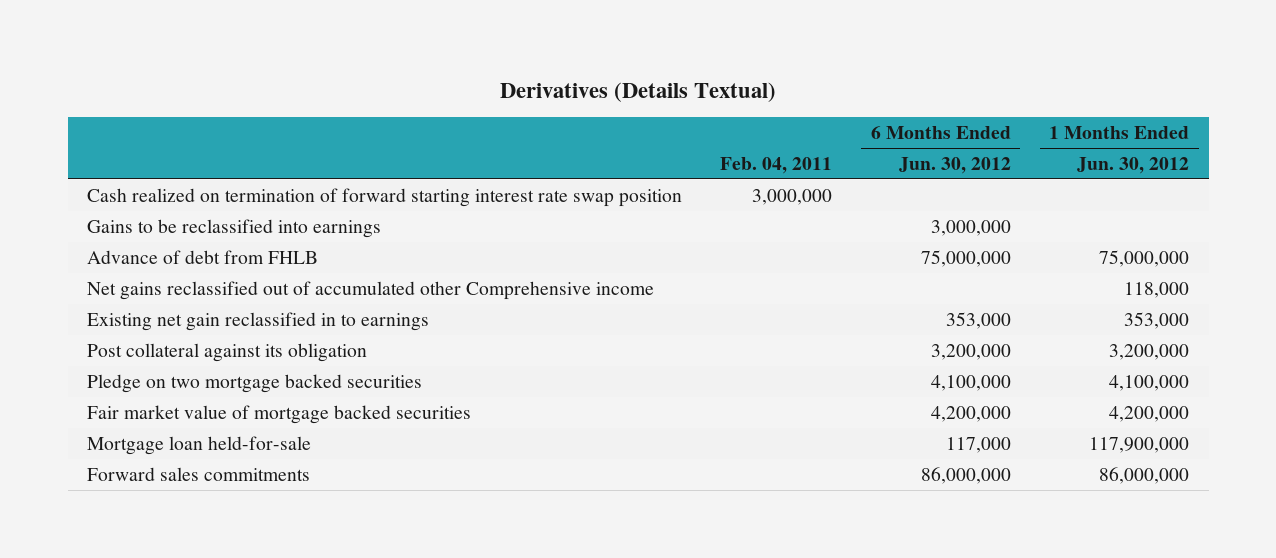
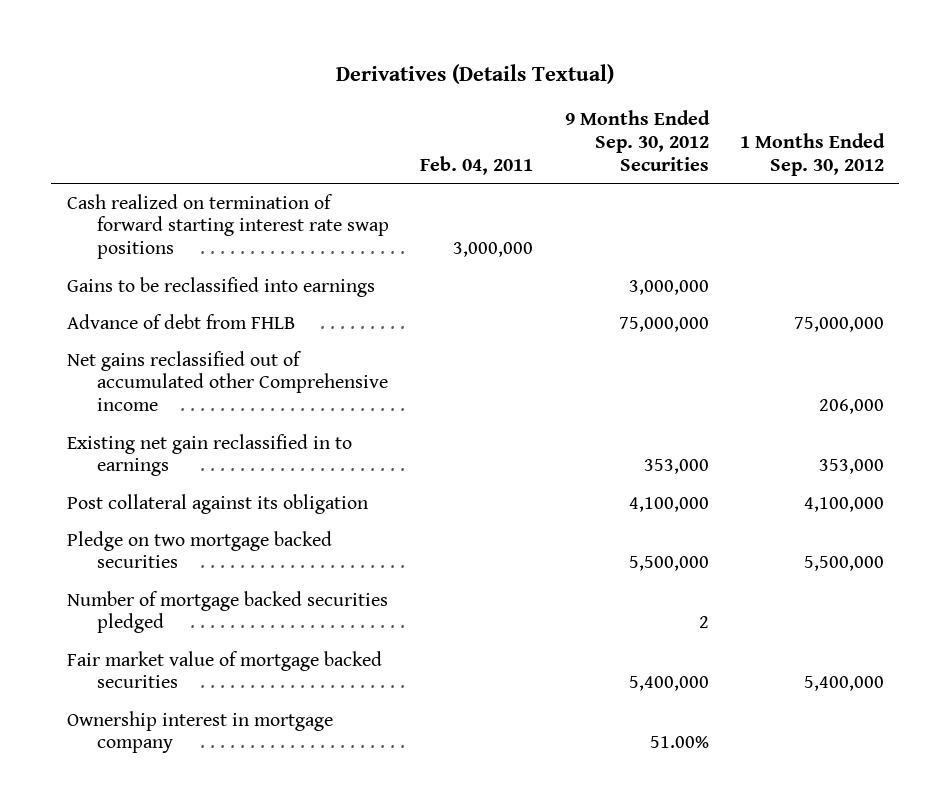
- | Feb. 04, 2011 | 6 Months Ended Jun. 30, 2012 | 1 Months Ended Jun. 30, 2012
+ | Feb. 04, 2011 | 9 Months Ended Sep. 30, 2012 Securities | 1 Months Ended Sep. 30, 2012
- Cash realized on termination of forward starting interest rate swap position | 3,000,000 | |
+ Cash realized on termination of forward starting interest rate swap positions | 3,000,000 | |
+ Number of mortgage backed securities pledged | | 2 |
- Mortgage loan held-for-sale | | 117,000 | 117,900,000
- Forward sales commitments | | 86,000,000 | 86,000,000
+ Ownership interest in mortgage company | | 51.00% |

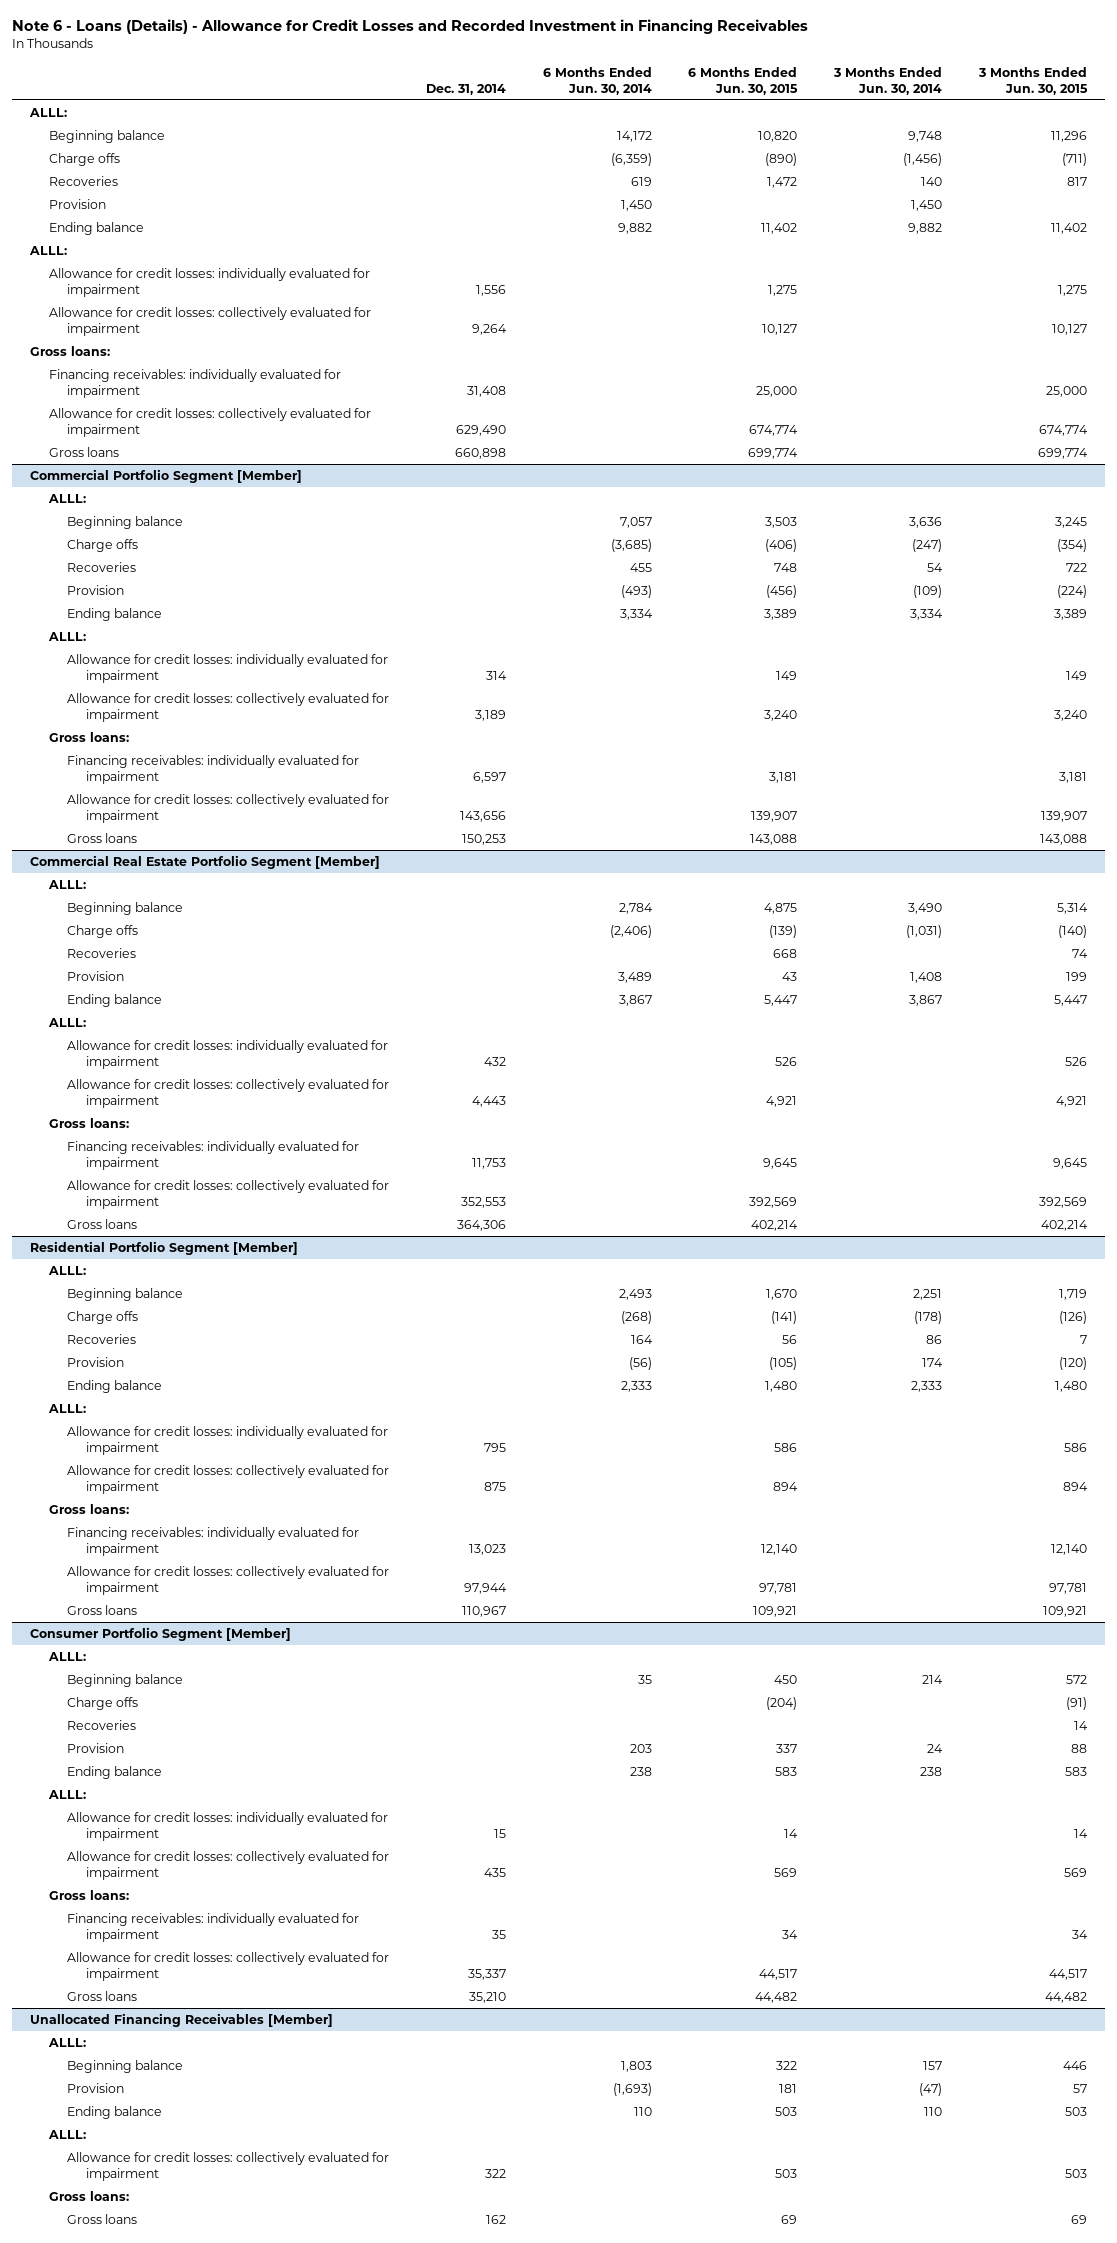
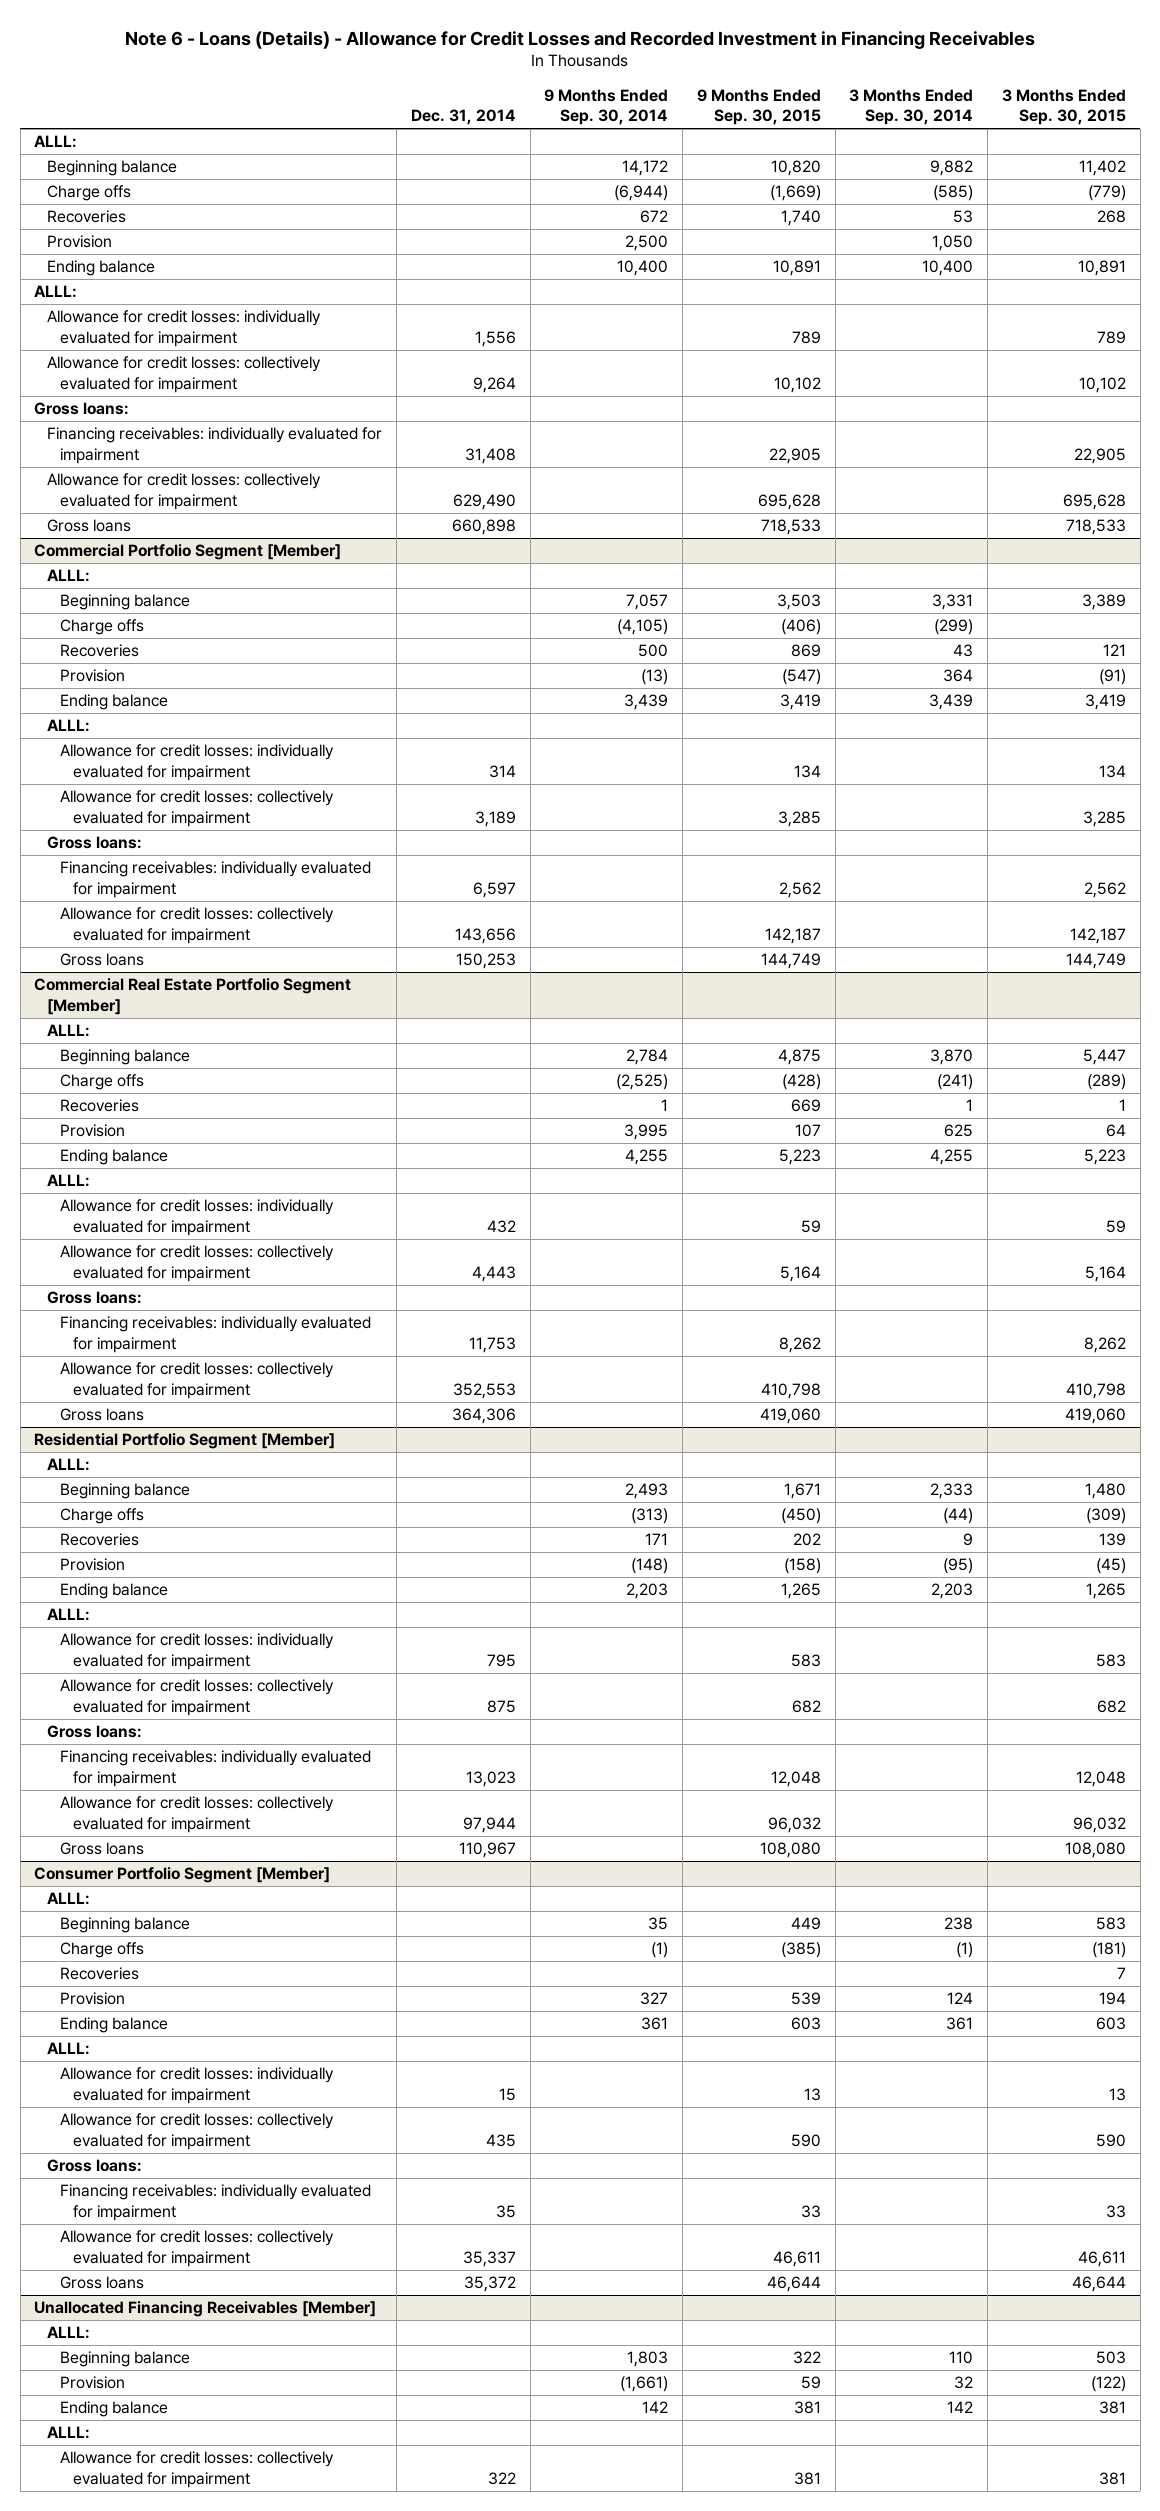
- | Dec. 31, 2014 | 6 Months Ended Jun. 30, 2014 | 6 Months Ended Jun. 30, 2015 | 3 Months Ended Jun. 30, 2014 | 3 Months Ended Jun. 30, 2015
+ | Dec. 31, 2014 | 9 Months Ended Sep. 30, 2014 | 9 Months Ended Sep. 30, 2015 | 3 Months Ended Sep. 30, 2014 | 3 Months Ended Sep. 30, 2015
@ Consumer Portfolio Segment [Member]
- Gross loans | 35,210 | | 44,482 | | 44,482
+ Gross loans | 35,372 | | 46,644 | | 46,644
@ Unallocated Financing Receivables [Member]
- Gross loans:
- Gross loans | 162 | | 69 | | 69

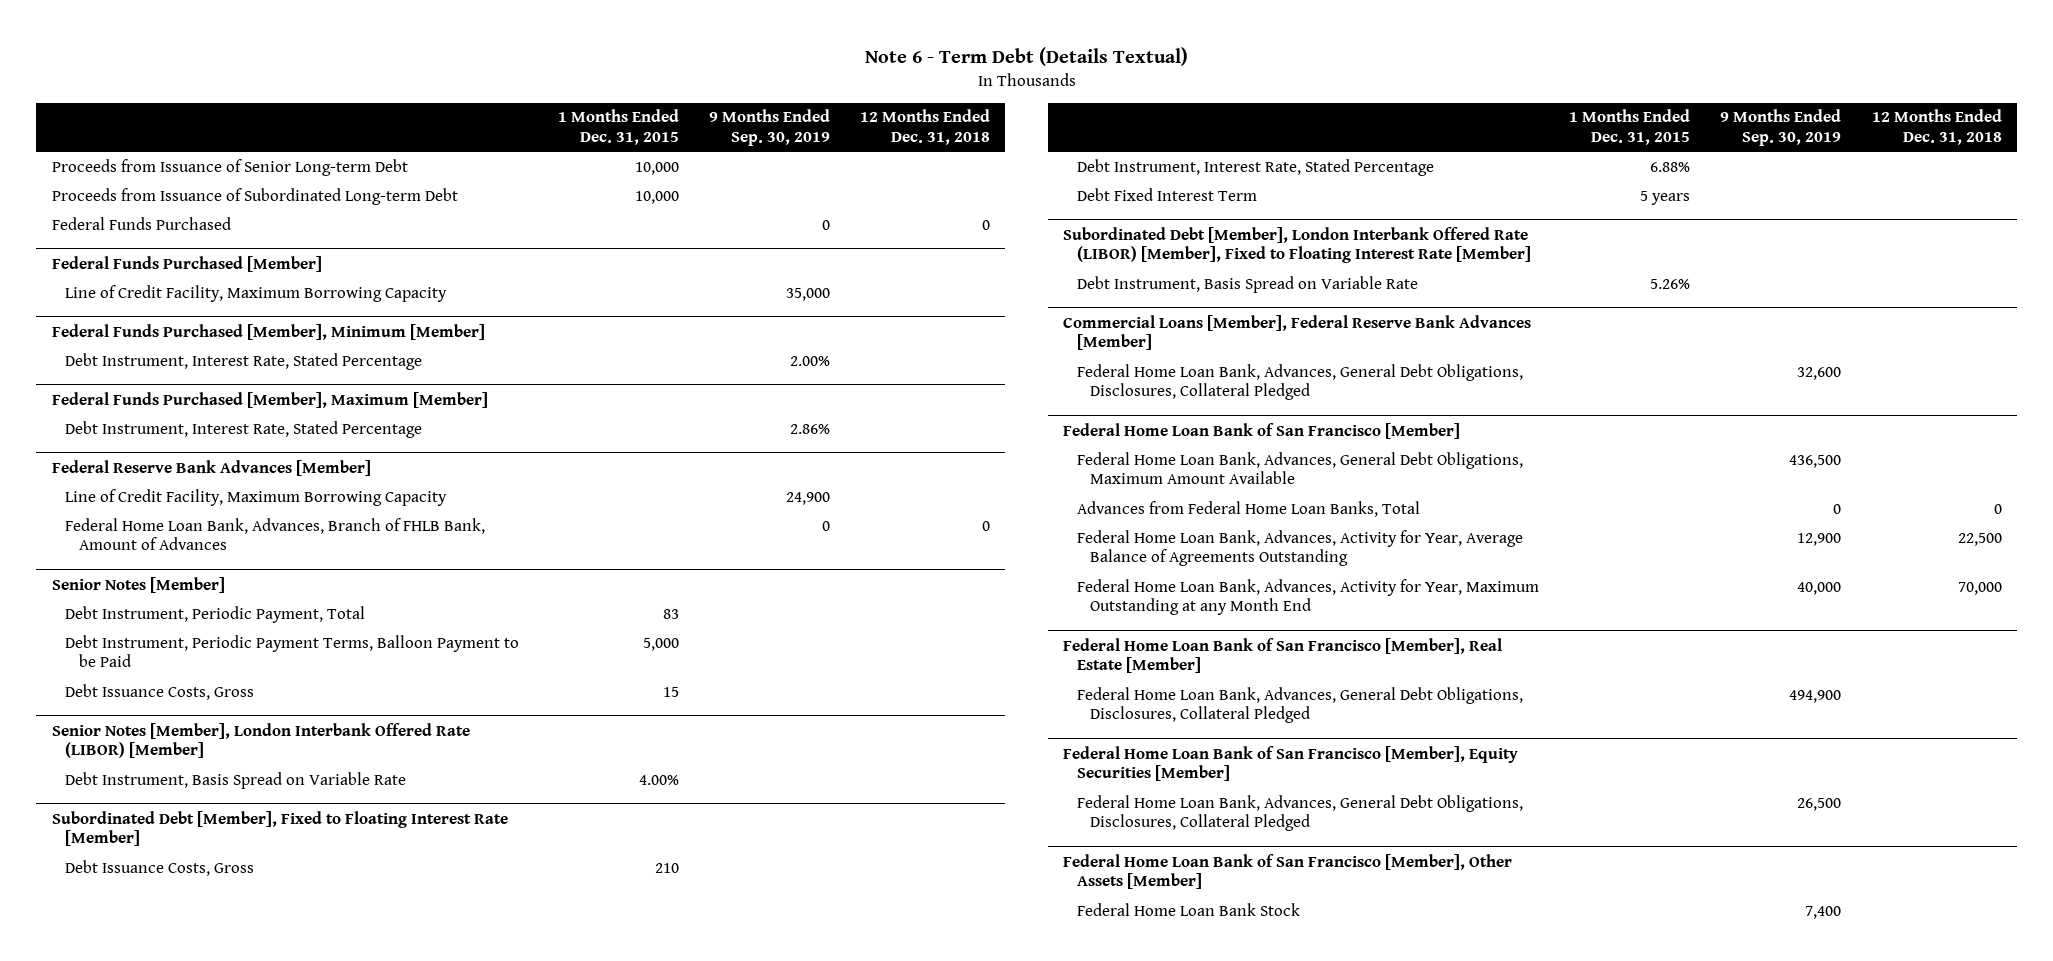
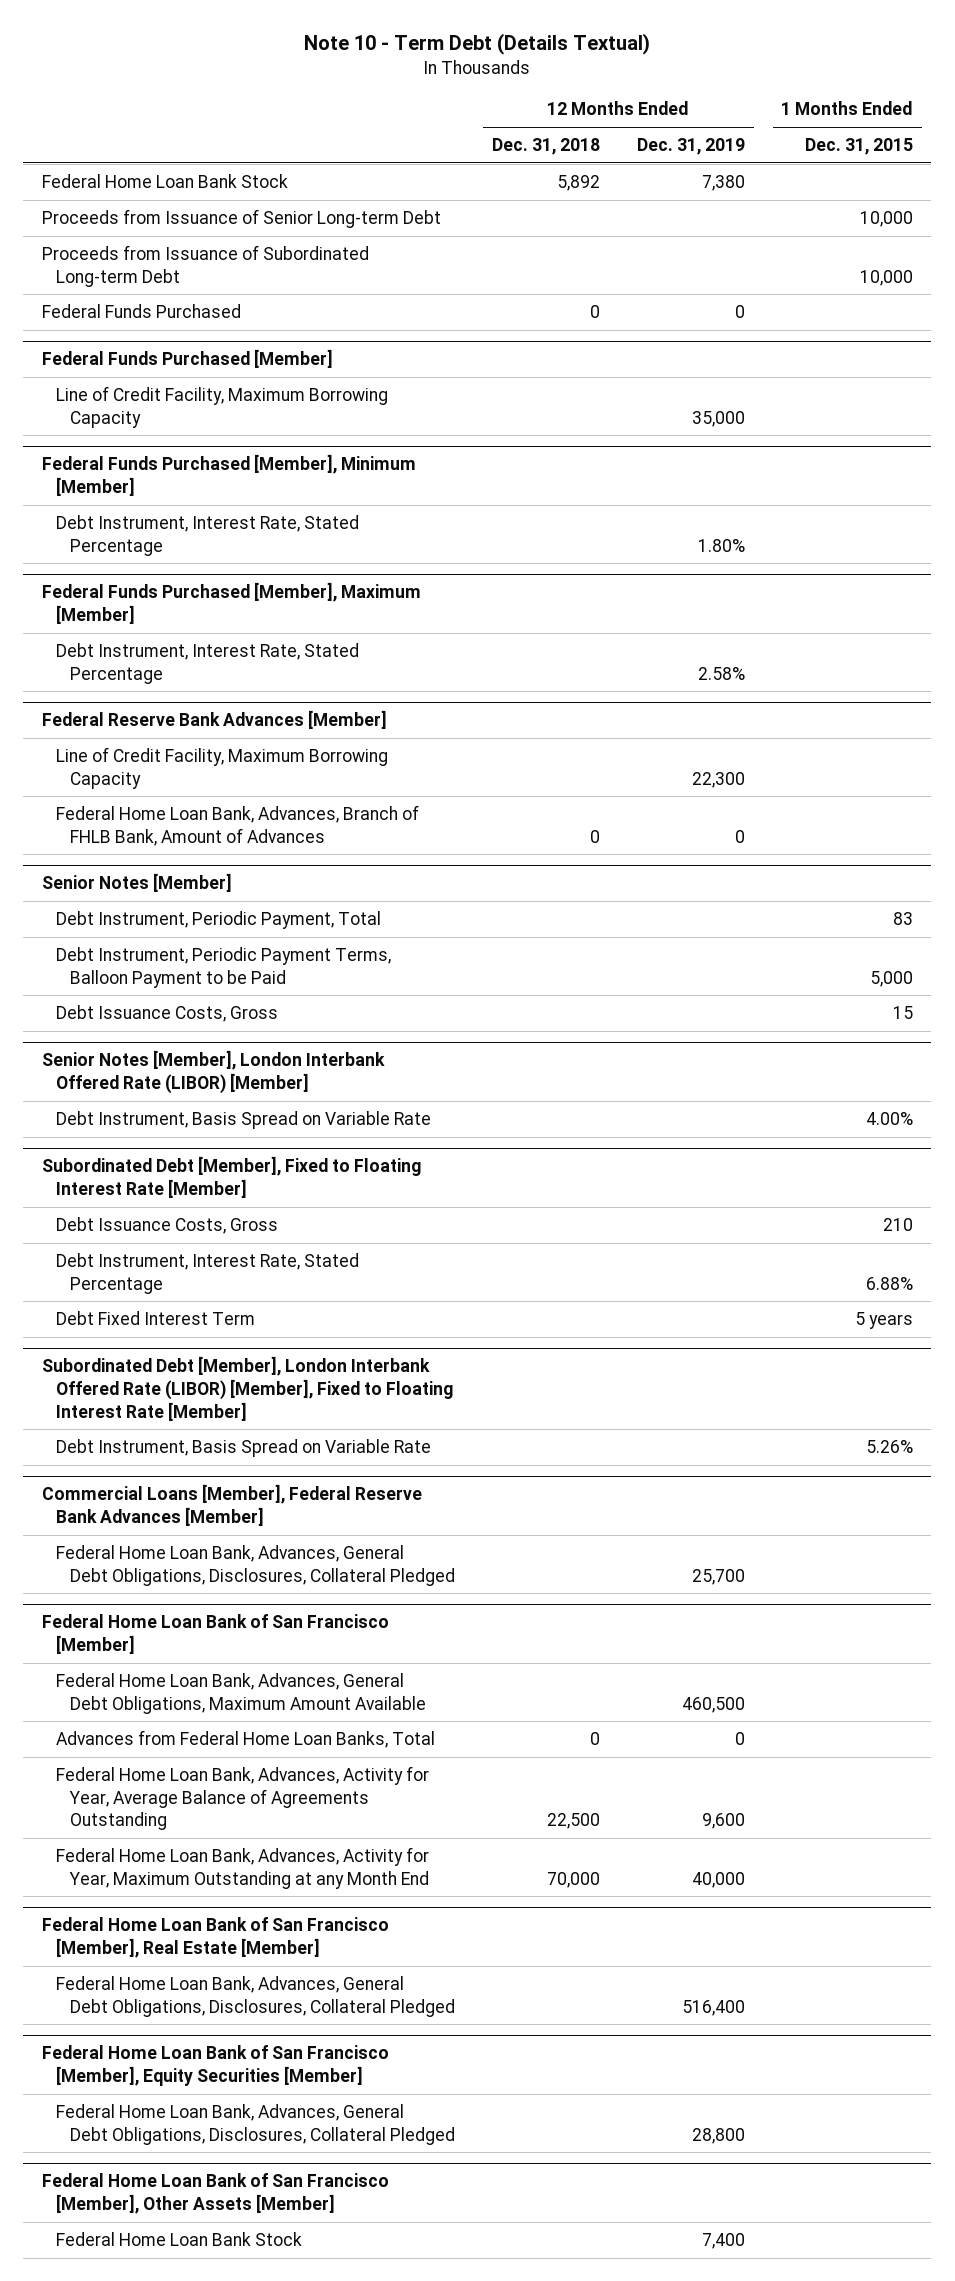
- Note 6 - Term Debt (Details Textual)
+ Note 10 - Term Debt (Details Textual)
- | 1 Months Ended Dec. 31, 2015 | 9 Months Ended Sep. 30, 2019 | 12 Months Ended Dec. 31, 2018
+ | 12 Months Ended Dec. 31, 2018 | 12 Months Ended Dec. 31, 2019 | 1 Months Ended Dec. 31, 2015
+ Federal Home Loan Bank Stock | 5,892 | 7,380 |

